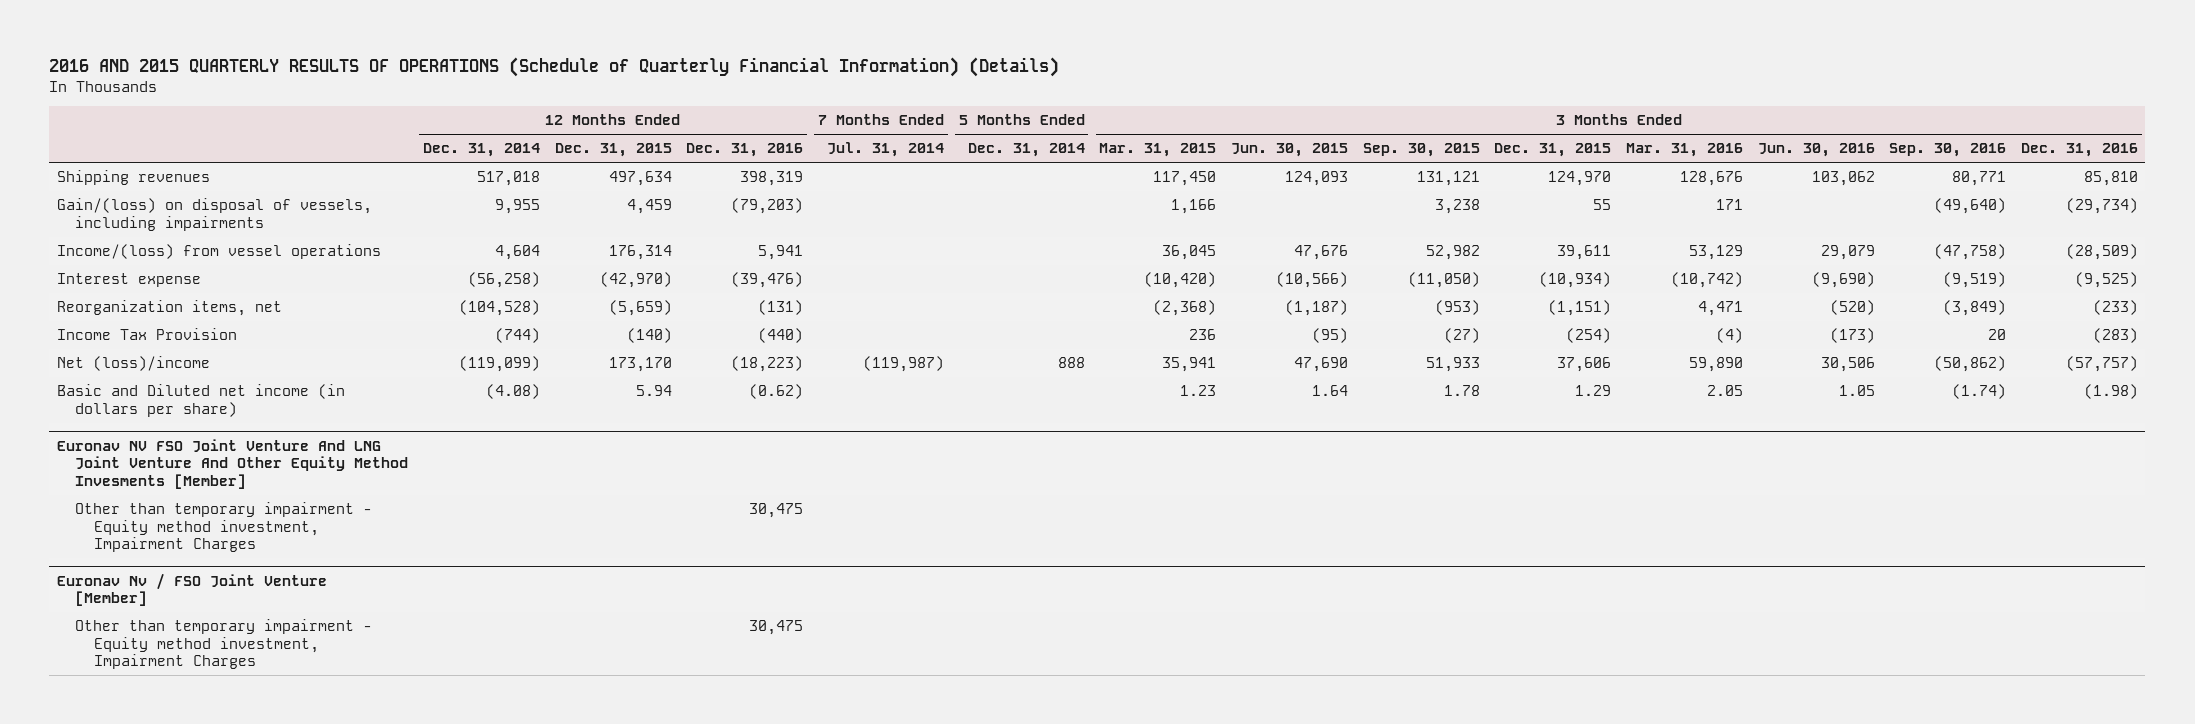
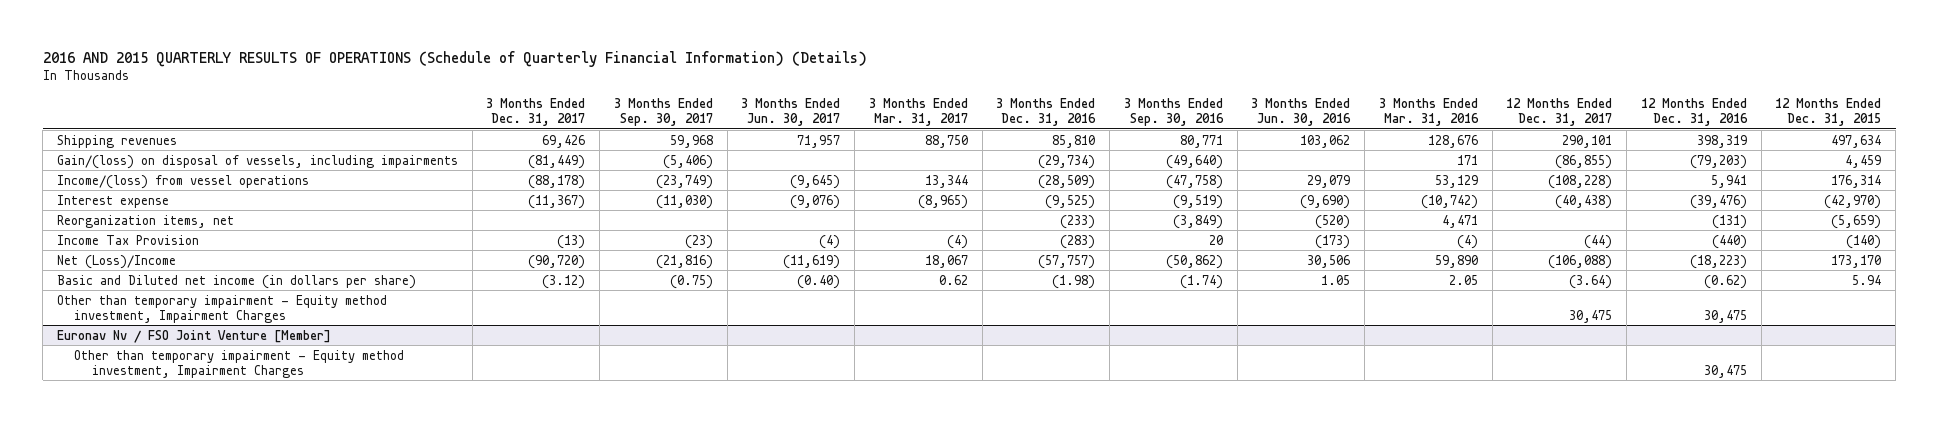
- | 12 Months Ended Dec. 31, 2014 | 12 Months Ended Dec. 31, 2015 | 12 Months Ended Dec. 31, 2016 | 7 Months Ended Jul. 31, 2014 | 5 Months Ended Dec. 31, 2014 | 3 Months Ended Mar. 31, 2015 | 3 Months Ended Jun. 30, 2015 | 3 Months Ended Sep. 30, 2015 | 3 Months Ended Dec. 31, 2015 | 3 Months Ended Mar. 31, 2016 | 3 Months Ended Jun. 30, 2016 | 3 Months Ended Sep. 30, 2016 | 3 Months Ended Dec. 31, 2016
+ | 3 Months Ended Dec. 31, 2017 | 3 Months Ended Sep. 30, 2017 | 3 Months Ended Jun. 30, 2017 | 3 Months Ended Mar. 31, 2017 | 3 Months Ended Dec. 31, 2016 | 3 Months Ended Sep. 30, 2016 | 3 Months Ended Jun. 30, 2016 | 3 Months Ended Mar. 31, 2016 | 12 Months Ended Dec. 31, 2017 | 12 Months Ended Dec. 31, 2016 | 12 Months Ended Dec. 31, 2015
- Net (loss)/income | (119,099) | 173,170 | (18,223) | (119,987) | 888 | 35,941 | 47,690 | 51,933 | 37,606 | 59,890 | 30,506 | (50,862) | (57,757)
+ Net (Loss)/Income | (90,720) | (21,816) | (11,619) | 18,067 | (57,757) | (50,862) | 30,506 | 59,890 | (106,088) | (18,223) | 173,170
- Euronav NV FSO Joint Venture And LNG Joint Venture And Other Equity Method Invesments [Member]

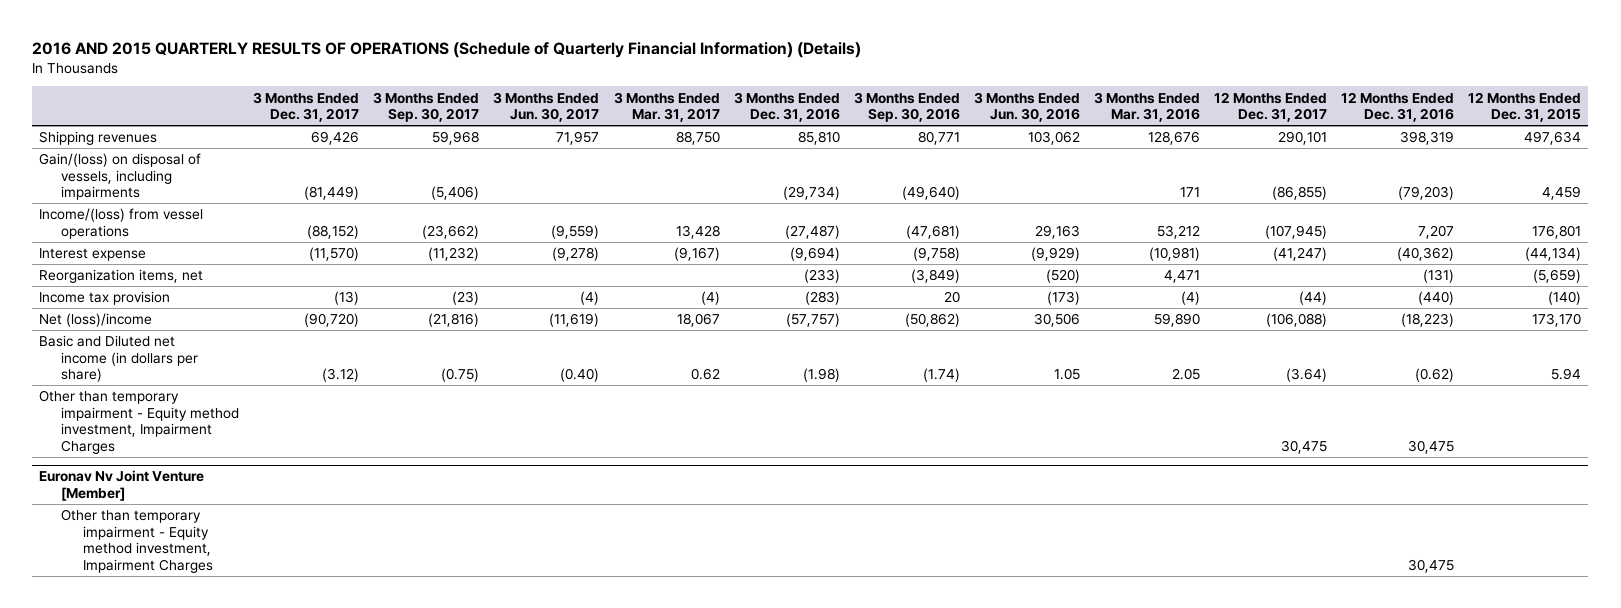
- Income/(loss) from vessel operations | (88,178) | (23,749) | (9,645) | 13,344 | (28,509) | (47,758) | 29,079 | 53,129 | (108,228) | 5,941 | 176,314
- Interest expense | (11,367) | (11,030) | (9,076) | (8,965) | (9,525) | (9,519) | (9,690) | (10,742) | (40,438) | (39,476) | (42,970)
+ Income/(loss) from vessel operations | (88,152) | (23,662) | (9,559) | 13,428 | (27,487) | (47,681) | 29,163 | 53,212 | (107,945) | 7,207 | 176,801
+ Interest expense | (11,570) | (11,232) | (9,278) | (9,167) | (9,694) | (9,758) | (9,929) | (10,981) | (41,247) | (40,362) | (44,134)
- Income Tax Provision | (13) | (23) | (4) | (4) | (283) | 20 | (173) | (4) | (44) | (440) | (140)
- Net (Loss)/Income | (90,720) | (21,816) | (11,619) | 18,067 | (57,757) | (50,862) | 30,506 | 59,890 | (106,088) | (18,223) | 173,170
+ Income tax provision | (13) | (23) | (4) | (4) | (283) | 20 | (173) | (4) | (44) | (440) | (140)
+ Net (loss)/income | (90,720) | (21,816) | (11,619) | 18,067 | (57,757) | (50,862) | 30,506 | 59,890 | (106,088) | (18,223) | 173,170
- Euronav Nv / FSO Joint Venture [Member]
+ Euronav Nv Joint Venture [Member]

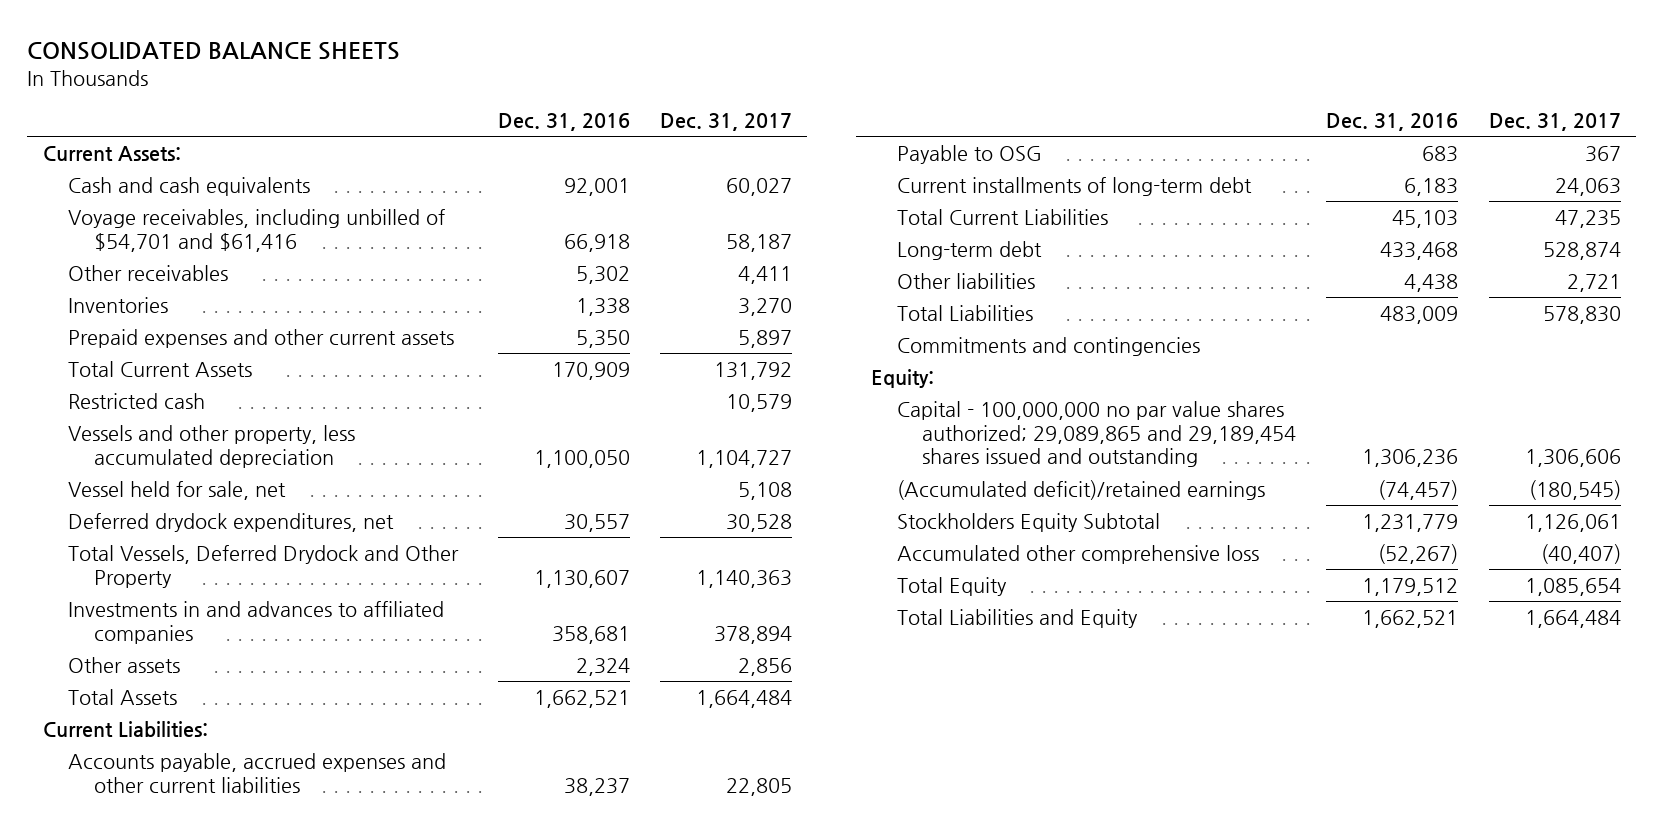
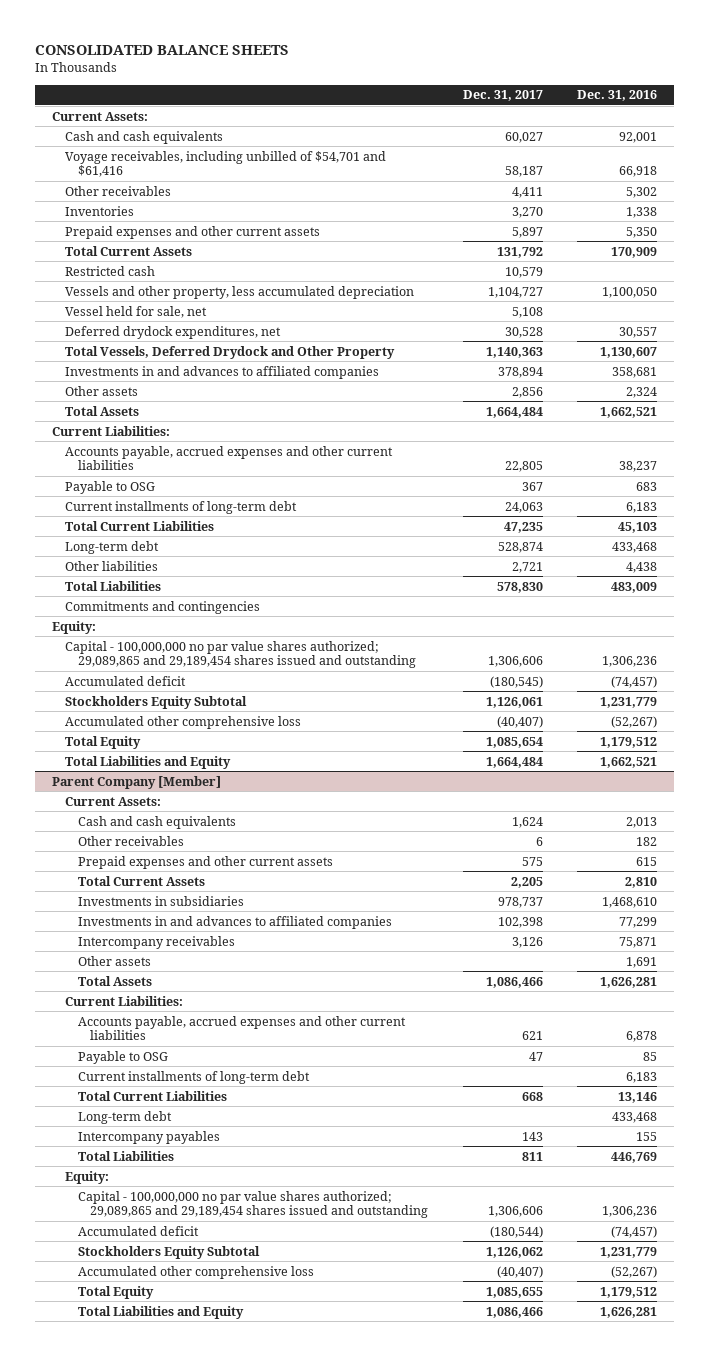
- | Dec. 31, 2016 | Dec. 31, 2017
+ | Dec. 31, 2017 | Dec. 31, 2016
- (Accumulated deficit)/retained earnings | (74,457) | (180,545)
+ Accumulated deficit | (180,545) | (74,457)
+ Parent Company [Member]
+ Current Assets:
+ Cash and cash equivalents | 1,624 | 2,013
+ Other receivables | 6 | 182
+ Prepaid expenses and other current assets | 575 | 615
+ Total Current Assets | 2,205 | 2,810
+ Investments in subsidiaries | 978,737 | 1,468,610
+ Investments in and advances to affiliated companies | 102,398 | 77,299
+ Intercompany receivables | 3,126 | 75,871
+ Other assets | | 1,691
+ Total Assets | 1,086,466 | 1,626,281
+ Current Liabilities:
+ Accounts payable, accrued expenses and other current liabilities | 621 | 6,878
+ Payable to OSG | 47 | 85
+ Current installments of long-term debt | | 6,183
+ Total Current Liabilities | 668 | 13,146
+ Long-term debt | | 433,468
+ Intercompany payables | 143 | 155
+ Total Liabilities | 811 | 446,769
+ Equity:
+ Capital - 100,000,000 no par value shares authorized; 29,089,865 and 29,189,454 shares issued and outstanding | 1,306,606 | 1,306,236
+ Accumulated deficit | (180,544) | (74,457)
+ Stockholders Equity Subtotal | 1,126,062 | 1,231,779
+ Accumulated other comprehensive loss | (40,407) | (52,267)
+ Total Equity | 1,085,655 | 1,179,512
+ Total Liabilities and Equity | 1,086,466 | 1,626,281

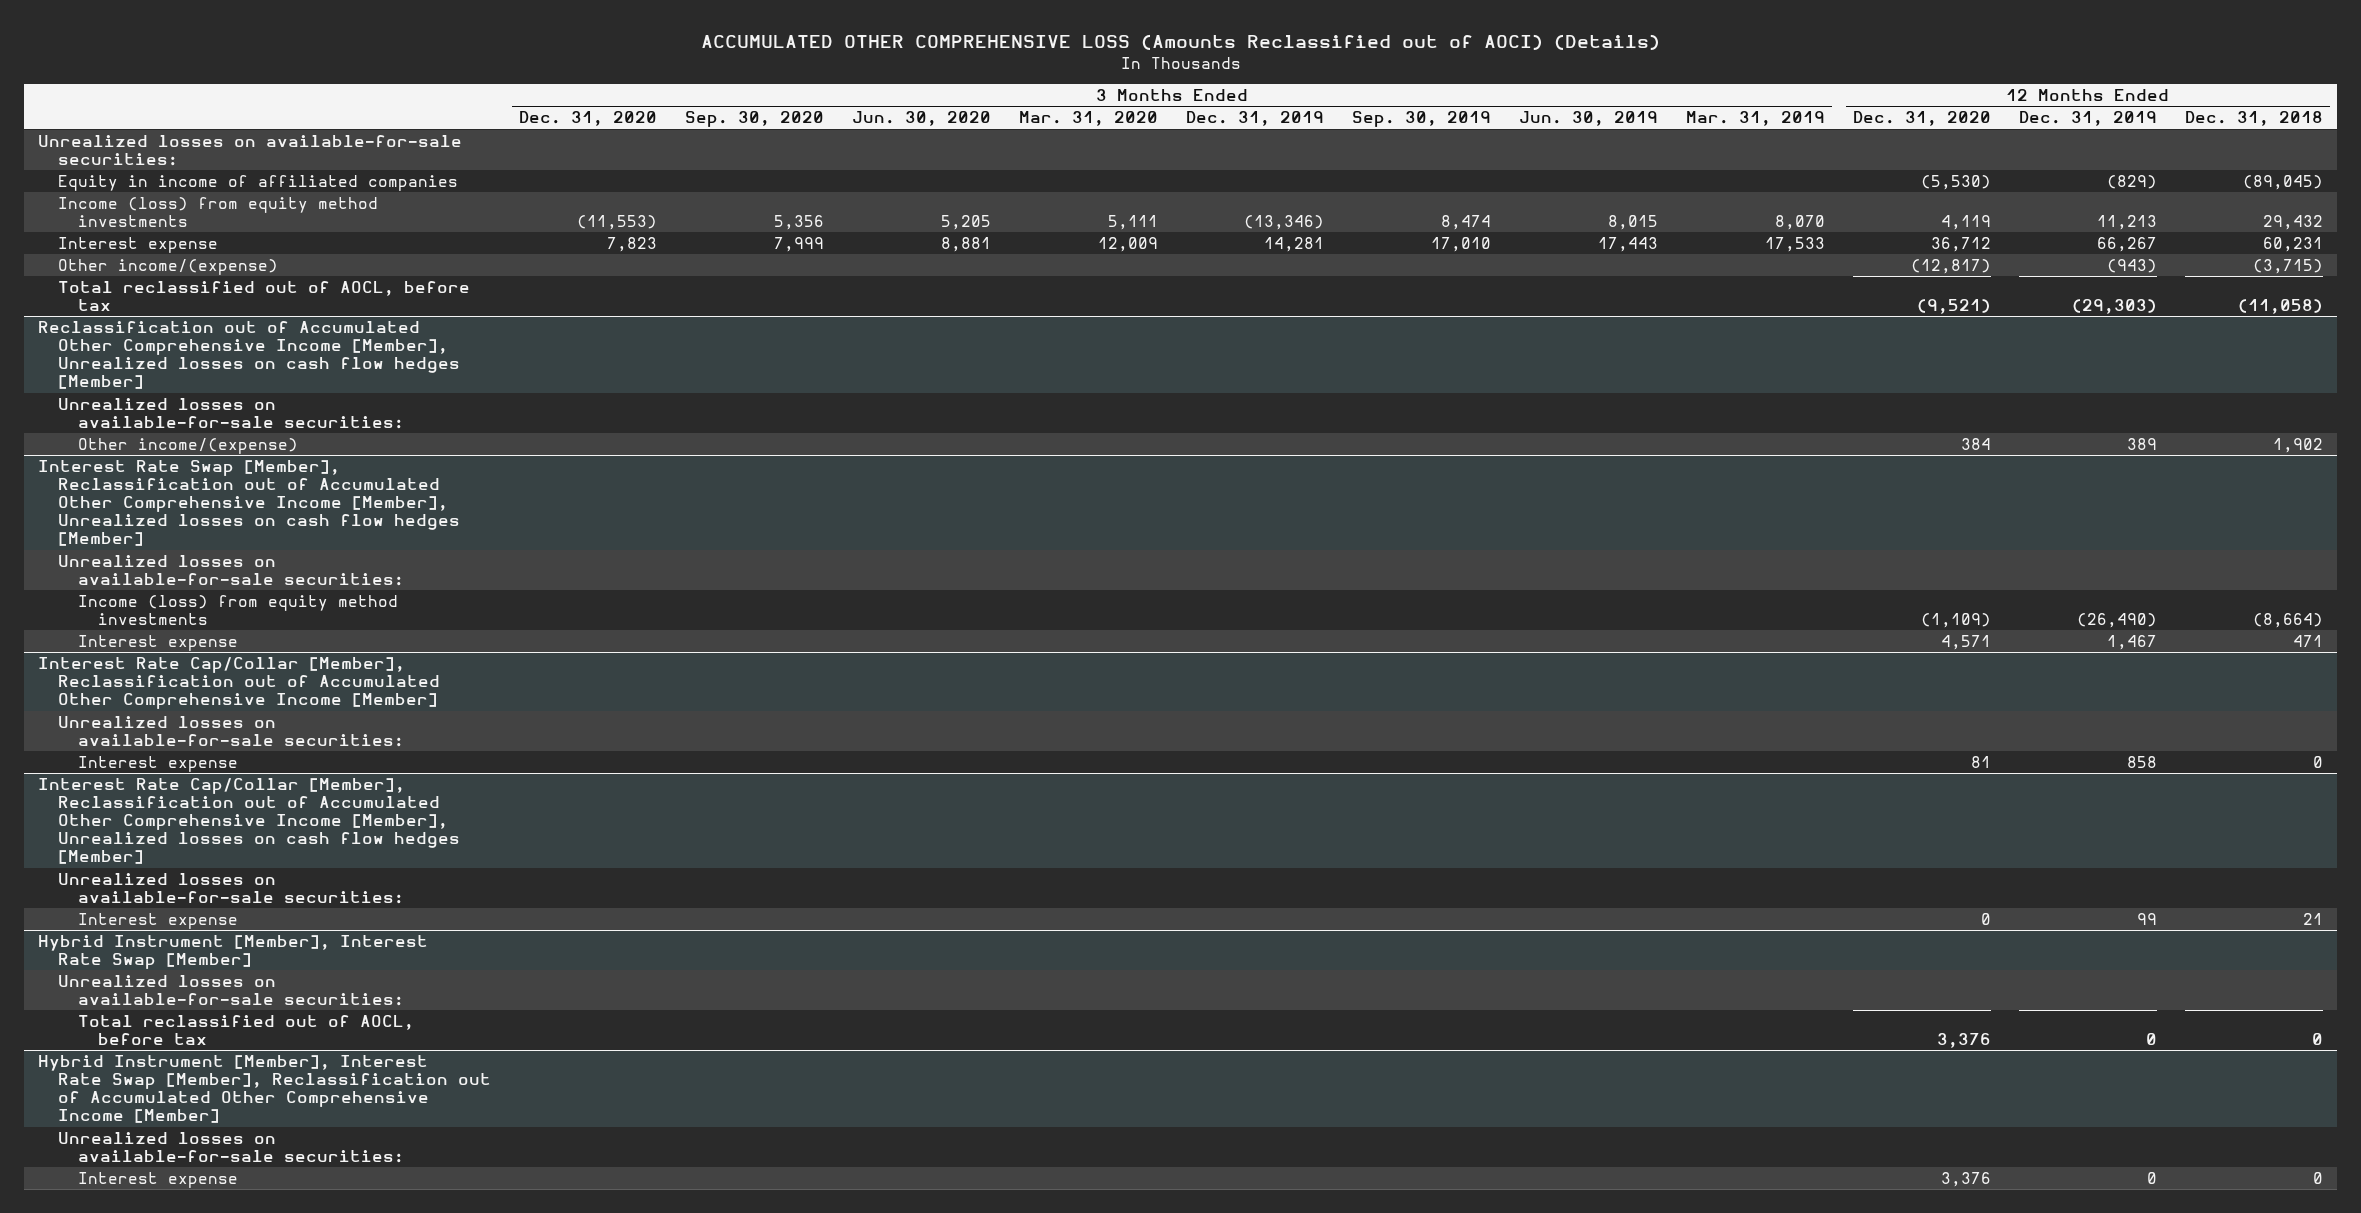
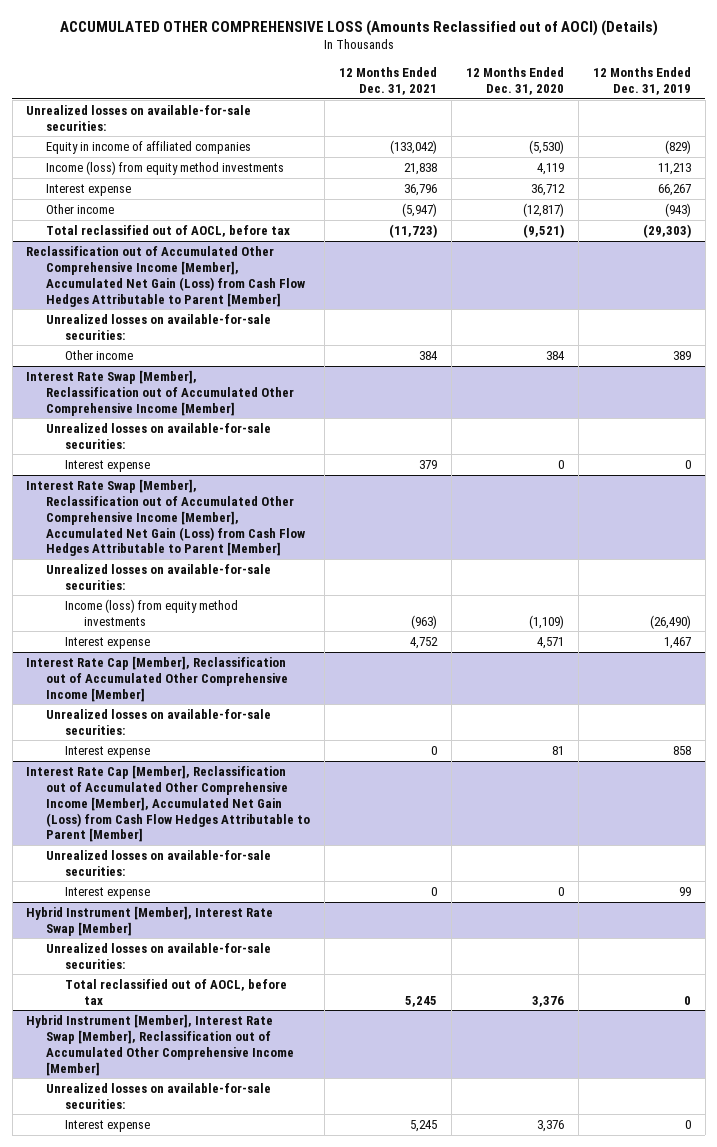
- | 3 Months Ended Dec. 31, 2020 | 3 Months Ended Sep. 30, 2020 | 3 Months Ended Jun. 30, 2020 | 3 Months Ended Mar. 31, 2020 | 3 Months Ended Dec. 31, 2019 | 3 Months Ended Sep. 30, 2019 | 3 Months Ended Jun. 30, 2019 | 3 Months Ended Mar. 31, 2019 | 12 Months Ended Dec. 31, 2020 | 12 Months Ended Dec. 31, 2019 | 12 Months Ended Dec. 31, 2018
+ | 12 Months Ended Dec. 31, 2021 | 12 Months Ended Dec. 31, 2020 | 12 Months Ended Dec. 31, 2019
- Other income/(expense) | | | | | | | | | (12,817) | (943) | (3,715)
+ Other income | (5,947) | (12,817) | (943)
- Reclassification out of Accumulated Other Comprehensive Income [Member], Unrealized losses on cash flow hedges [Member]
+ Reclassification out of Accumulated Other Comprehensive Income [Member], Accumulated Net Gain (Loss) from Cash Flow Hedges Attributable to Parent [Member]
- Other income/(expense) | | | | | | | | | 384 | 389 | 1,902
- Interest Rate Swap [Member], Reclassification out of Accumulated Other Comprehensive Income [Member], Unrealized losses on cash flow hedges [Member]
+ Other income | 384 | 384 | 389
+ Interest Rate Swap [Member], Reclassification out of Accumulated Other Comprehensive Income [Member]
+ Interest expense | 379 | 0 | 0
+ Interest Rate Swap [Member], Reclassification out of Accumulated Other Comprehensive Income [Member], Accumulated Net Gain (Loss) from Cash Flow Hedges Attributable to Parent [Member]
+ Unrealized losses on available-for-sale securities:
- Interest Rate Cap/Collar [Member], Reclassification out of Accumulated Other Comprehensive Income [Member]
+ Interest Rate Cap [Member], Reclassification out of Accumulated Other Comprehensive Income [Member]
- Interest Rate Cap/Collar [Member], Reclassification out of Accumulated Other Comprehensive Income [Member], Unrealized losses on cash flow hedges [Member]
+ Interest Rate Cap [Member], Reclassification out of Accumulated Other Comprehensive Income [Member], Accumulated Net Gain (Loss) from Cash Flow Hedges Attributable to Parent [Member]

